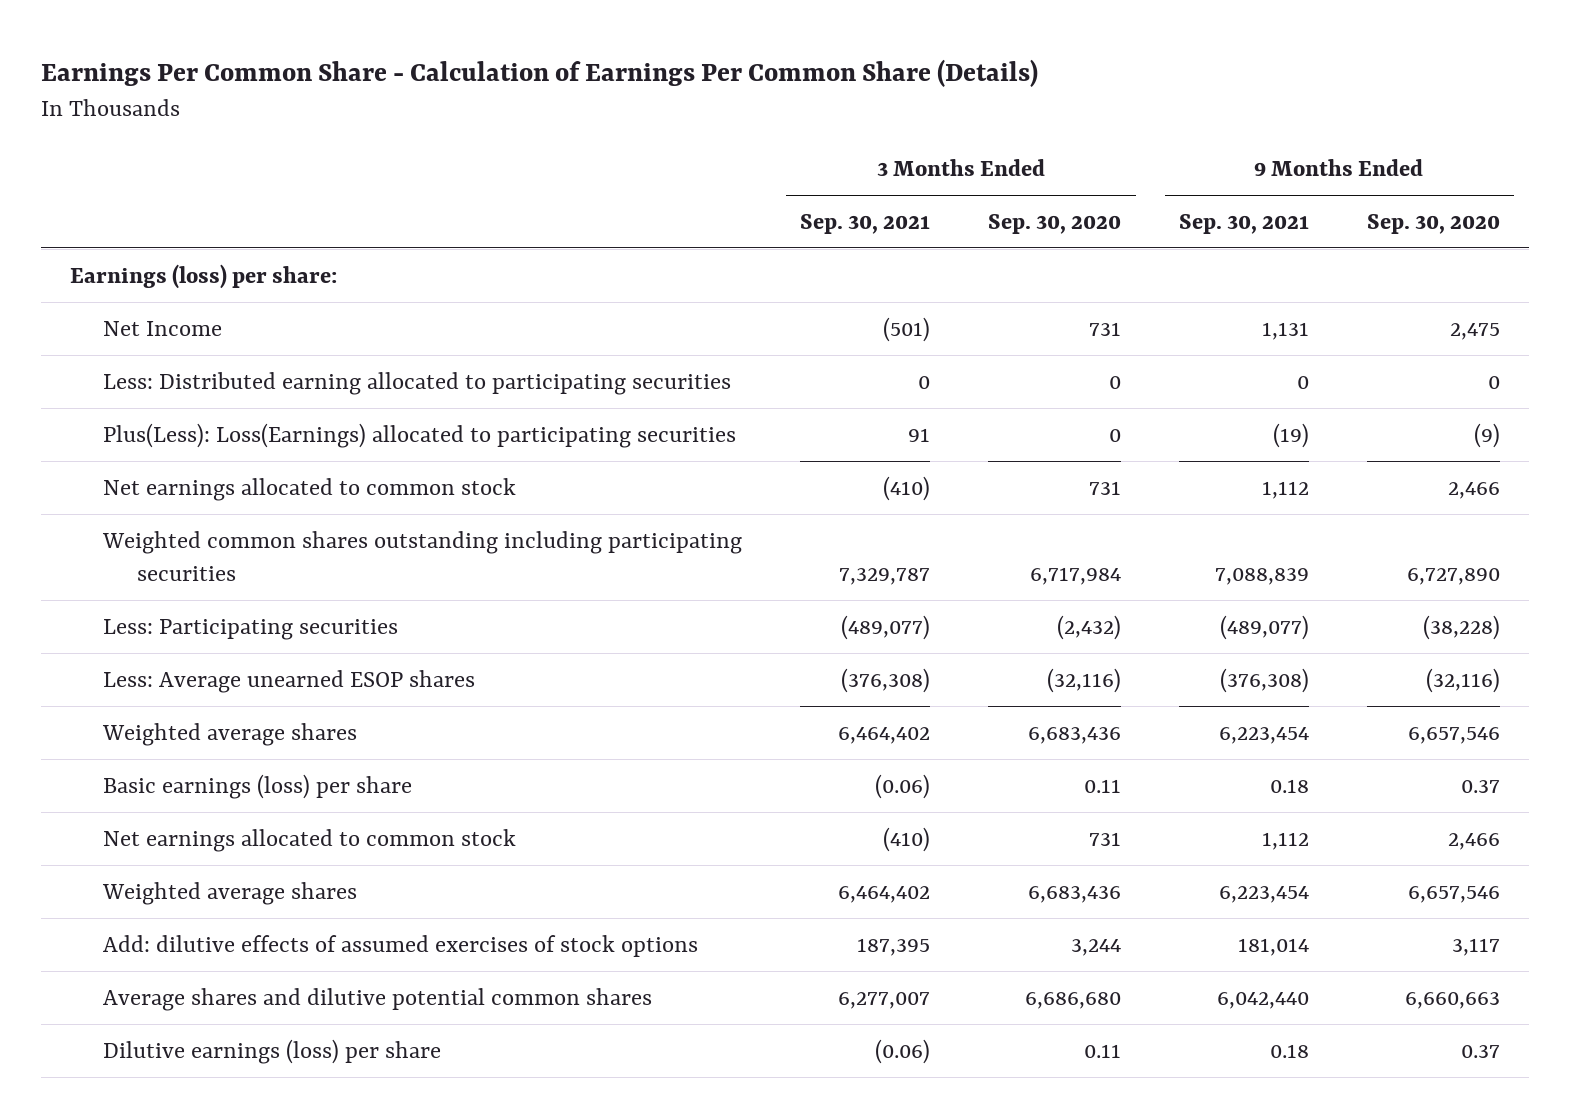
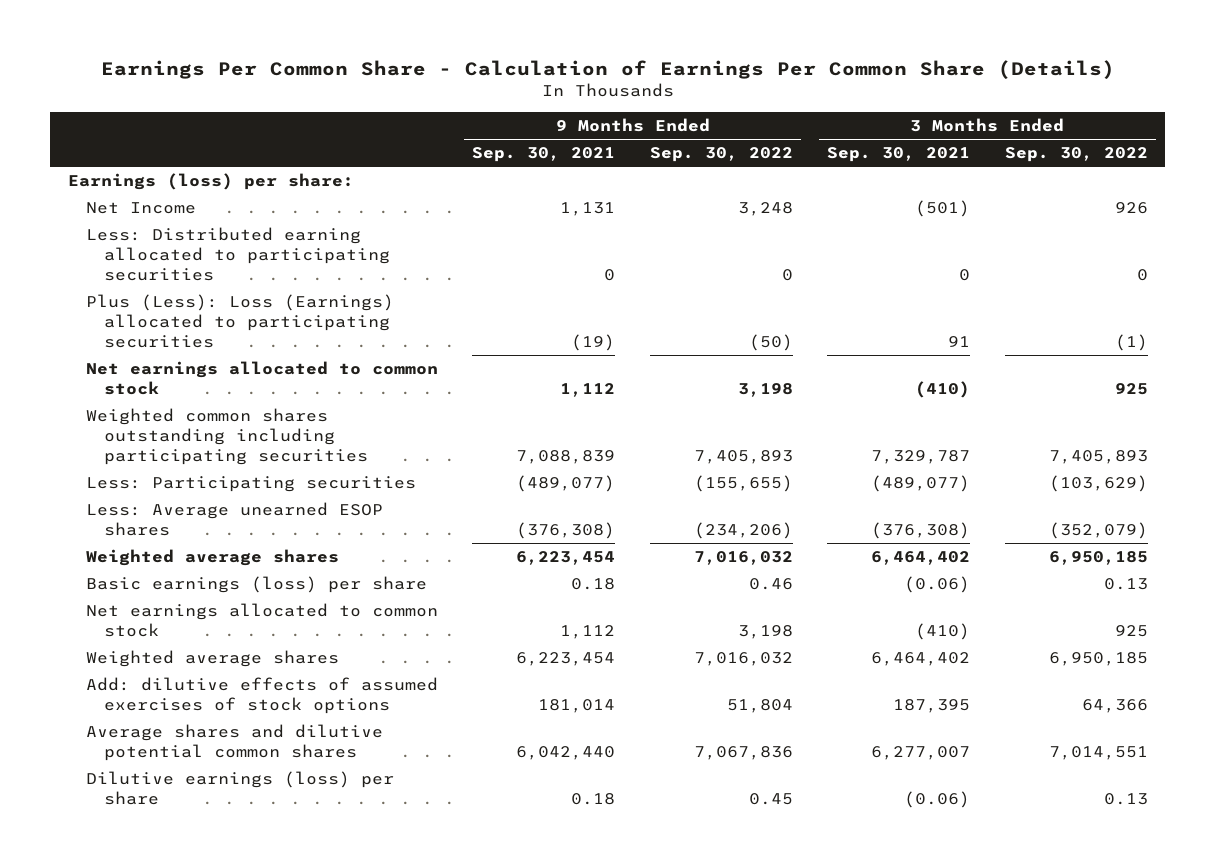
- | 3 Months Ended Sep. 30, 2021 | 3 Months Ended Sep. 30, 2020 | 9 Months Ended Sep. 30, 2021 | 9 Months Ended Sep. 30, 2020
+ | 9 Months Ended Sep. 30, 2021 | 9 Months Ended Sep. 30, 2022 | 3 Months Ended Sep. 30, 2021 | 3 Months Ended Sep. 30, 2022
- Plus(Less): Loss(Earnings) allocated to participating securities | 91 | 0 | (19) | (9)
+ Plus (Less): Loss (Earnings) allocated to participating securities | (19) | (50) | 91 | (1)

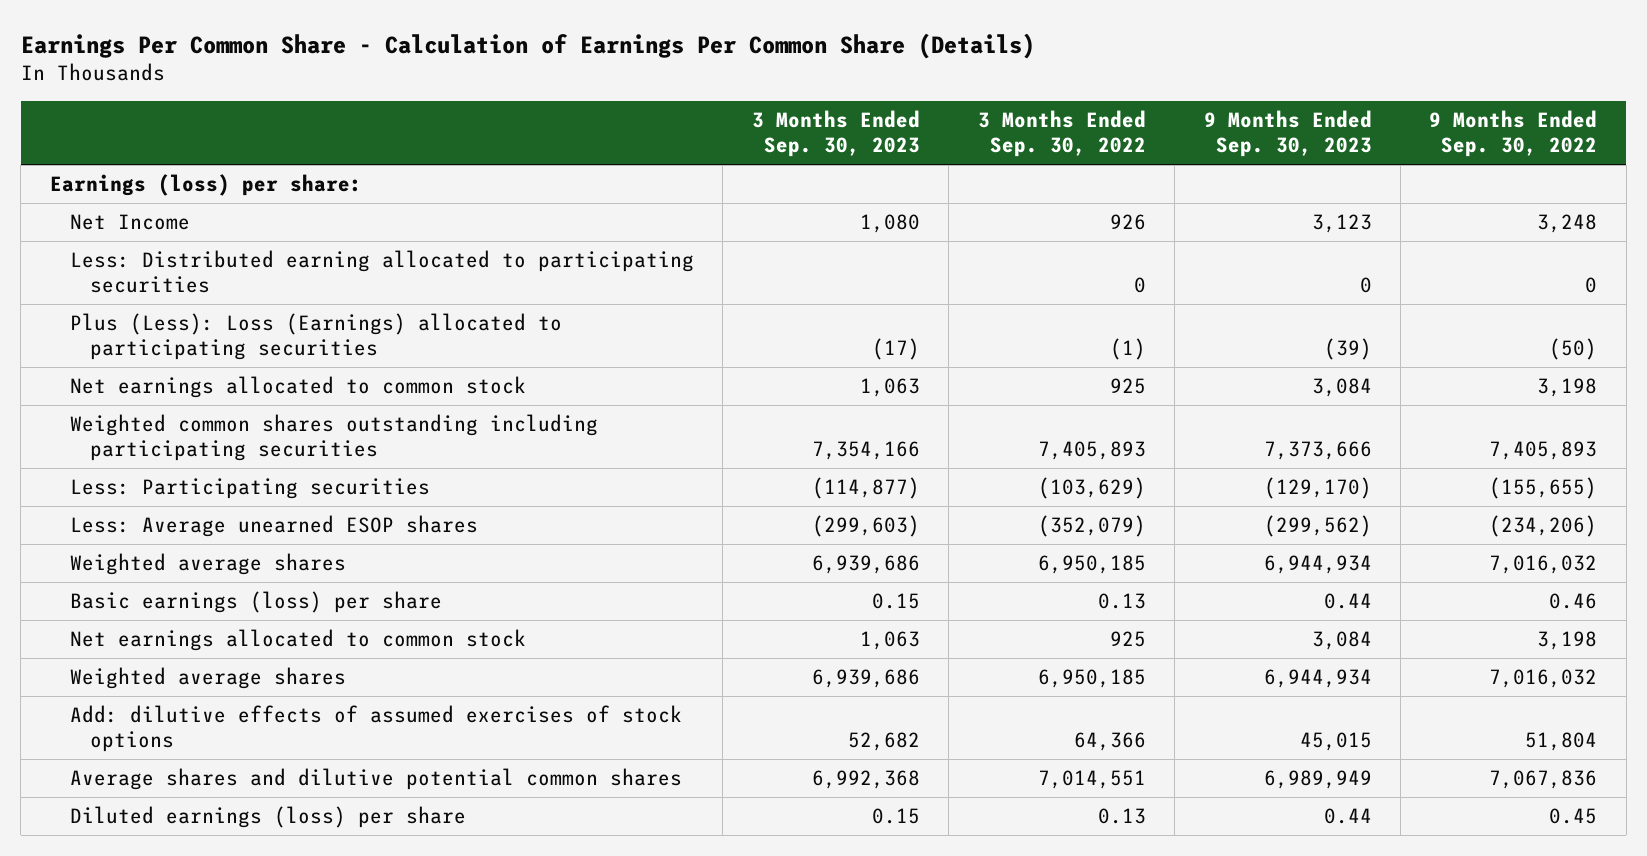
- | 9 Months Ended Sep. 30, 2021 | 9 Months Ended Sep. 30, 2022 | 3 Months Ended Sep. 30, 2021 | 3 Months Ended Sep. 30, 2022
+ | 3 Months Ended Sep. 30, 2023 | 3 Months Ended Sep. 30, 2022 | 9 Months Ended Sep. 30, 2023 | 9 Months Ended Sep. 30, 2022
- Dilutive earnings (loss) per share | 0.18 | 0.45 | (0.06) | 0.13
+ Diluted earnings (loss) per share | 0.15 | 0.13 | 0.44 | 0.45

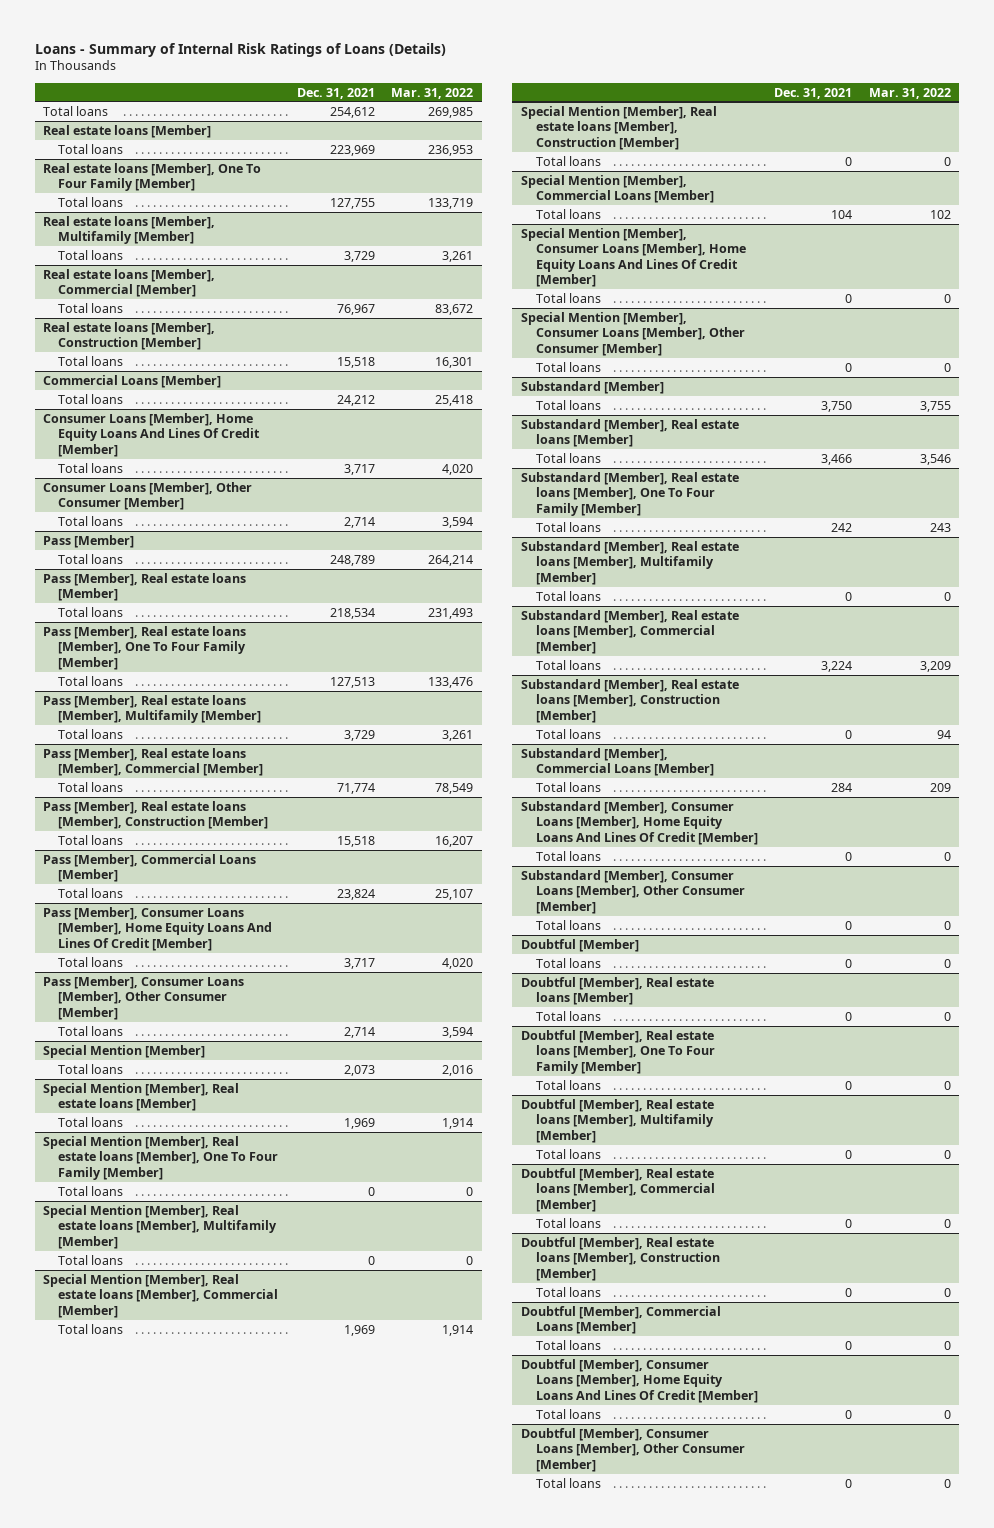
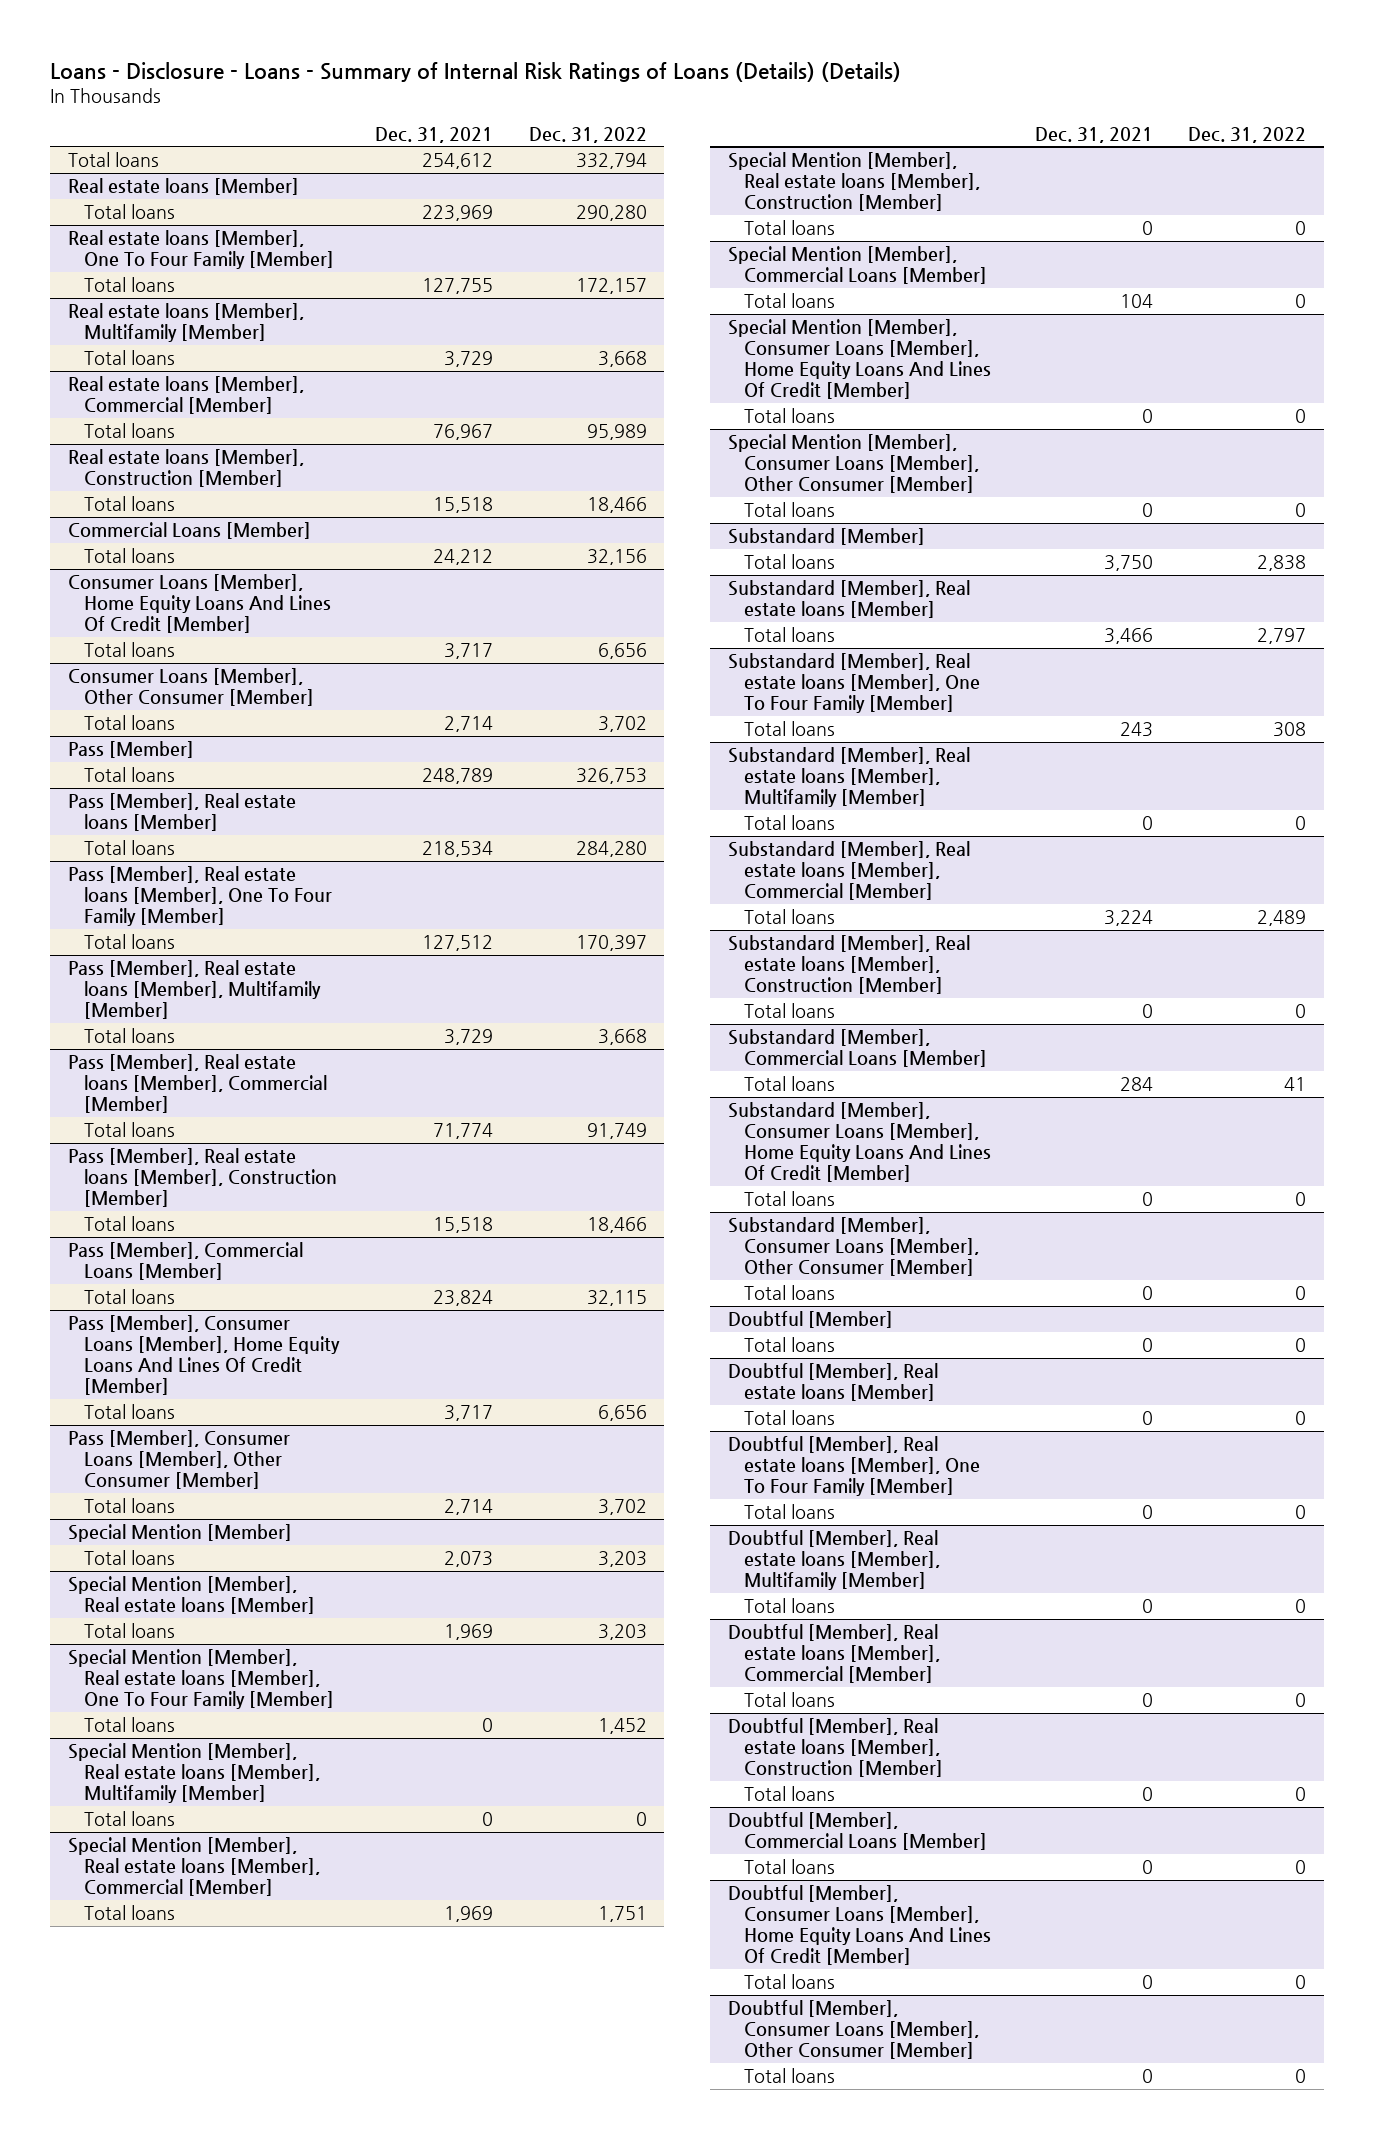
- Loans - Summary of Internal Risk Ratings of Loans (Details)
+ Loans - Disclosure - Loans - Summary of Internal Risk Ratings of Loans (Details) (Details)
- | Dec. 31, 2021 | Mar. 31, 2022
+ | Dec. 31, 2021 | Dec. 31, 2022
@ Pass [Member], Real estate loans [Member], One To Four Family [Member]
- Total loans | 127,513 | 133,476
+ Total loans | 127,512 | 170,397
@ Substandard [Member], Real estate loans [Member], One To Four Family [Member]
- Total loans | 242 | 243
+ Total loans | 243 | 308

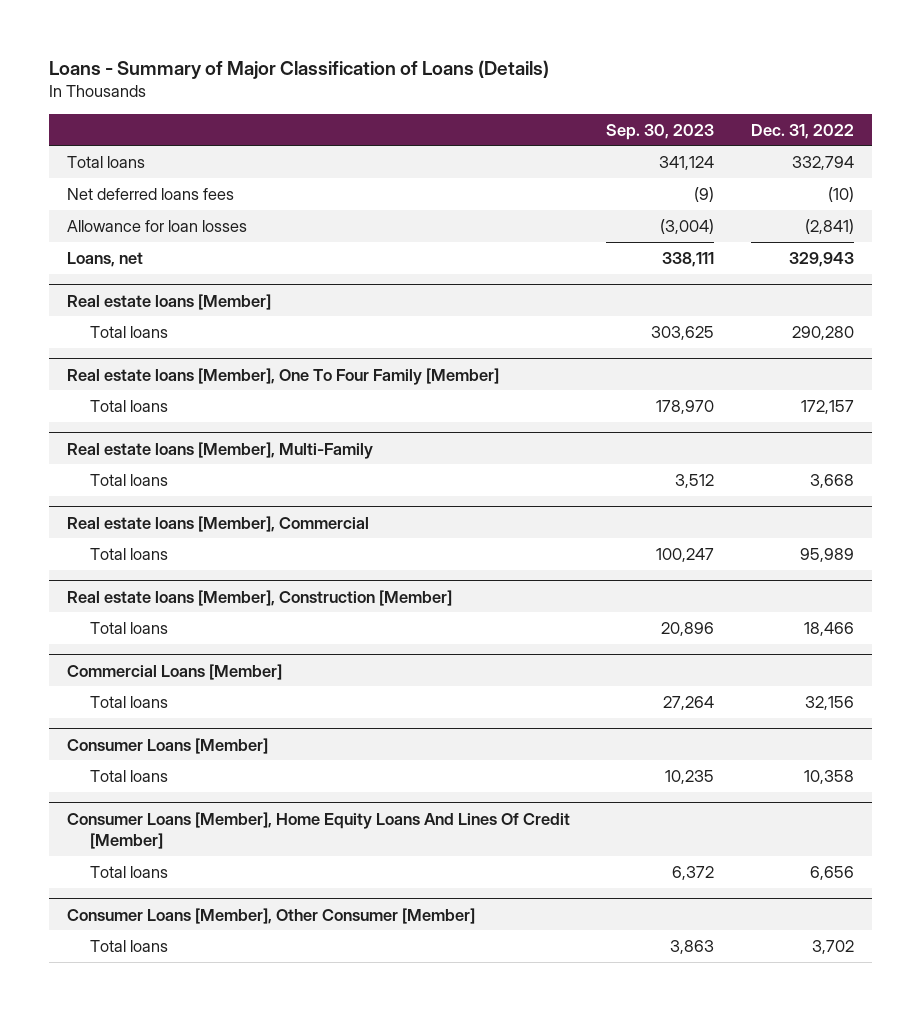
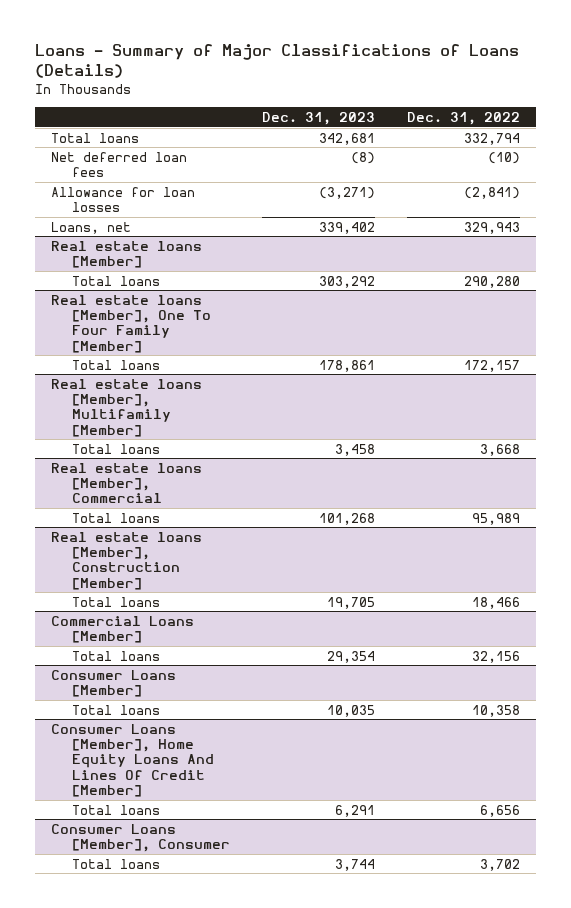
- Loans - Summary of Major Classification of Loans (Details)
+ Loans - Summary of Major Classifications of Loans (Details)
- | Sep. 30, 2023 | Dec. 31, 2022
+ | Dec. 31, 2023 | Dec. 31, 2022
- Net deferred loans fees | (9) | (10)
+ Net deferred loan fees | (8) | (10)
- Real estate loans [Member], Multi-Family
+ Real estate loans [Member], Multifamily [Member]
- Consumer Loans [Member], Other Consumer [Member]
+ Consumer Loans [Member], Consumer

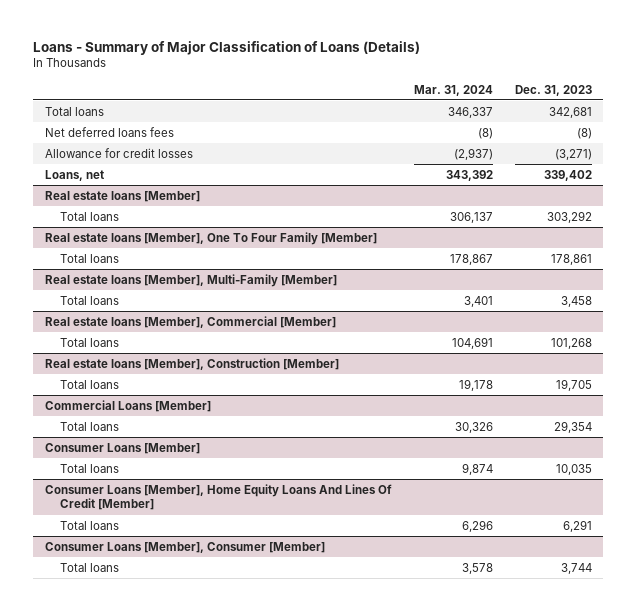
- Loans - Summary of Major Classifications of Loans (Details)
+ Loans - Summary of Major Classification of Loans (Details)
- | Dec. 31, 2023 | Dec. 31, 2022
+ | Mar. 31, 2024 | Dec. 31, 2023
- Net deferred loan fees | (8) | (10)
- Allowance for loan losses | (3,271) | (2,841)
+ Net deferred loans fees | (8) | (8)
+ Allowance for credit losses | (2,937) | (3,271)
- Real estate loans [Member], Multifamily [Member]
+ Real estate loans [Member], Multi-Family [Member]
- Real estate loans [Member], Commercial
+ Real estate loans [Member], Commercial [Member]
- Consumer Loans [Member], Consumer
+ Consumer Loans [Member], Consumer [Member]

